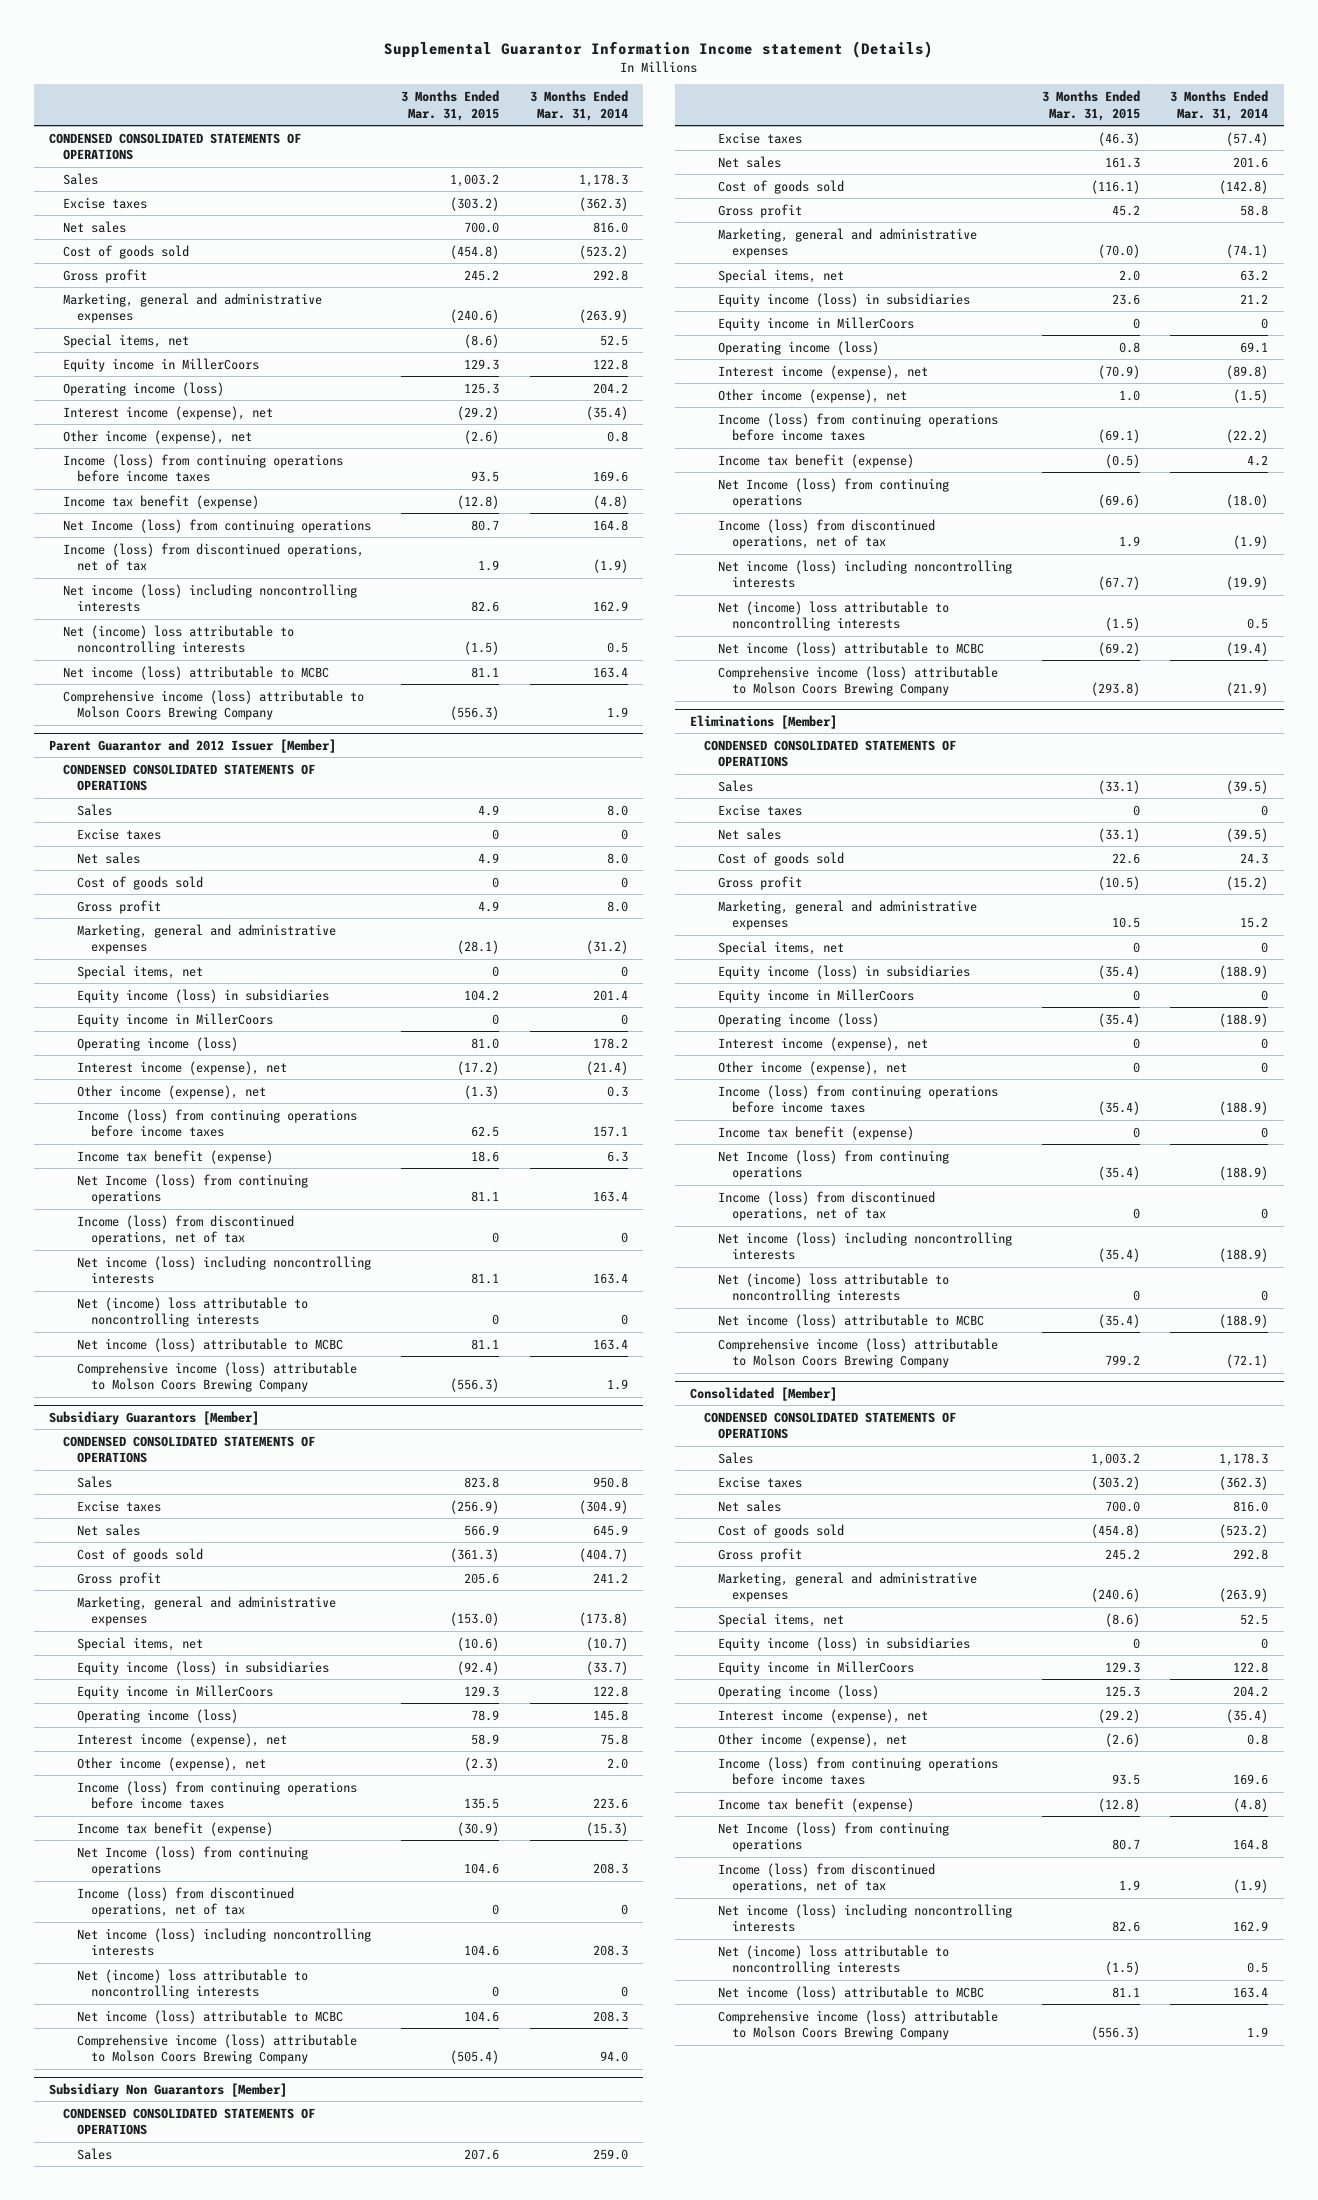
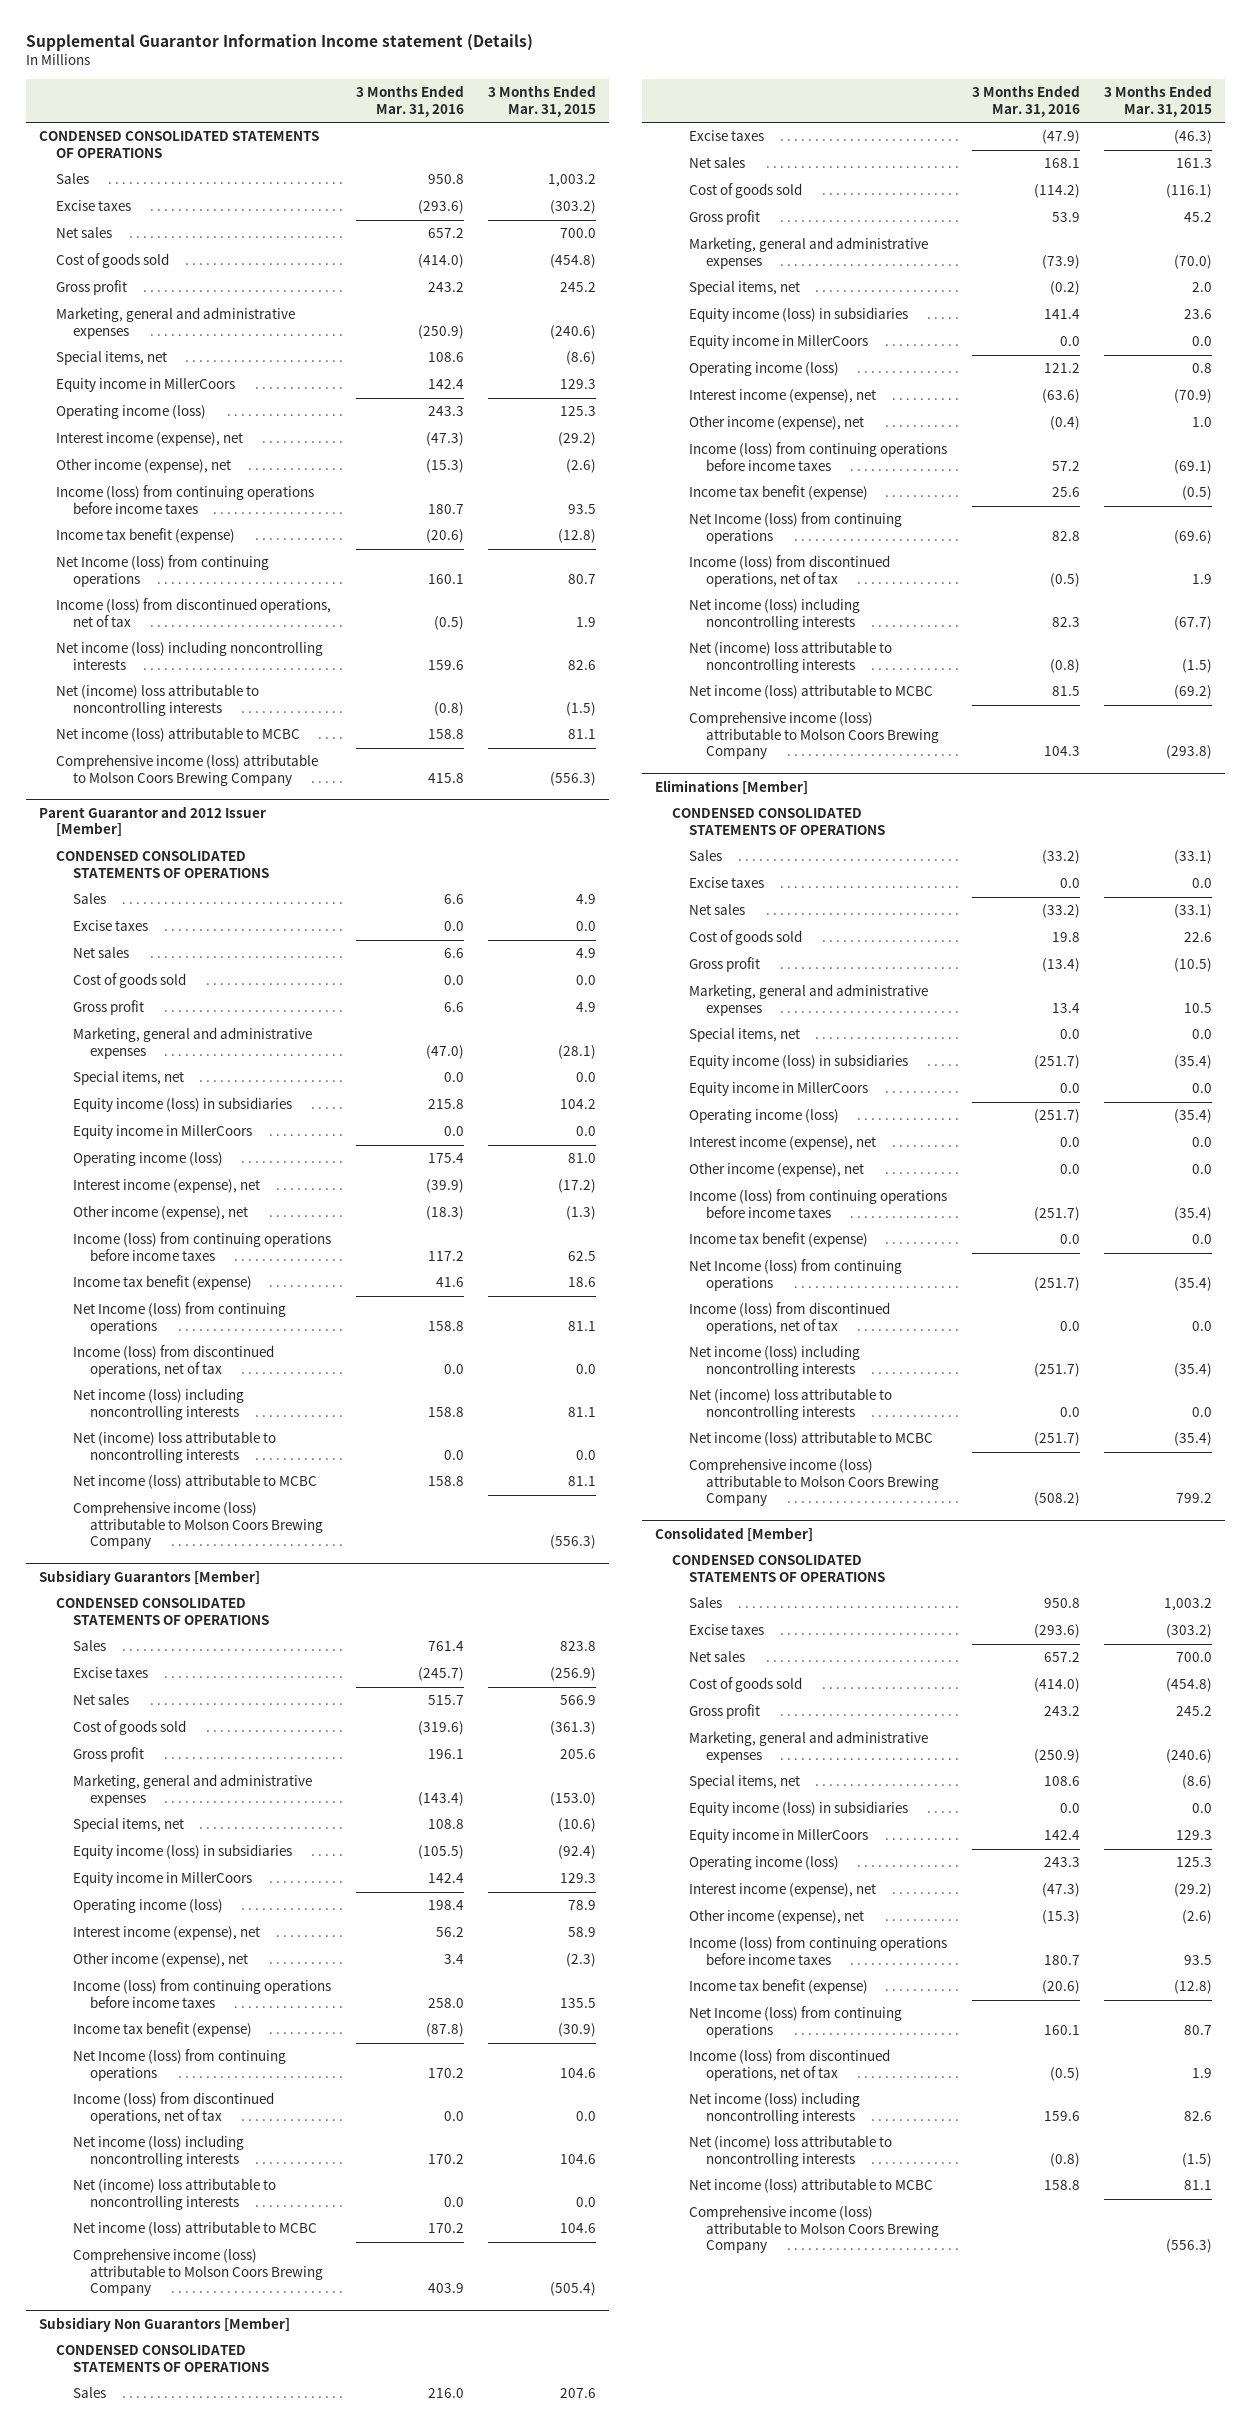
- | 3 Months Ended Mar. 31, 2015 | 3 Months Ended Mar. 31, 2014
+ | 3 Months Ended Mar. 31, 2016 | 3 Months Ended Mar. 31, 2015
@ Parent Guarantor and 2012 Issuer [Member]
- Excise taxes | 0 | 0
+ Excise taxes | 0.0 | 0.0
- Cost of goods sold | 0 | 0
+ Cost of goods sold | 0.0 | 0.0
- Special items, net | 0 | 0
+ Special items, net | 0.0 | 0.0
- Equity income in MillerCoors | 0 | 0
+ Equity income in MillerCoors | 0.0 | 0.0
- Income (loss) from discontinued operations, net of tax | 0 | 0
+ Income (loss) from discontinued operations, net of tax | 0.0 | 0.0
- Net (income) loss attributable to noncontrolling interests | 0 | 0
+ Net (income) loss attributable to noncontrolling interests | 0.0 | 0.0
@ Subsidiary Guarantors [Member]
- Income (loss) from discontinued operations, net of tax | 0 | 0
+ Income (loss) from discontinued operations, net of tax | 0.0 | 0.0
- Net (income) loss attributable to noncontrolling interests | 0 | 0
+ Net (income) loss attributable to noncontrolling interests | 0.0 | 0.0
@ Subsidiary Non Guarantors [Member]
- Equity income in MillerCoors | 0 | 0
+ Equity income in MillerCoors | 0.0 | 0.0
@ Eliminations [Member]
- Excise taxes | 0 | 0
+ Excise taxes | 0.0 | 0.0
- Special items, net | 0 | 0
+ Special items, net | 0.0 | 0.0
- Equity income in MillerCoors | 0 | 0
+ Equity income in MillerCoors | 0.0 | 0.0
- Interest income (expense), net | 0 | 0
- Other income (expense), net | 0 | 0
+ Interest income (expense), net | 0.0 | 0.0
+ Other income (expense), net | 0.0 | 0.0
- Income tax benefit (expense) | 0 | 0
+ Income tax benefit (expense) | 0.0 | 0.0
- Income (loss) from discontinued operations, net of tax | 0 | 0
+ Income (loss) from discontinued operations, net of tax | 0.0 | 0.0
- Net (income) loss attributable to noncontrolling interests | 0 | 0
+ Net (income) loss attributable to noncontrolling interests | 0.0 | 0.0
@ Consolidated [Member]
- Equity income (loss) in subsidiaries | 0 | 0
+ Equity income (loss) in subsidiaries | 0.0 | 0.0

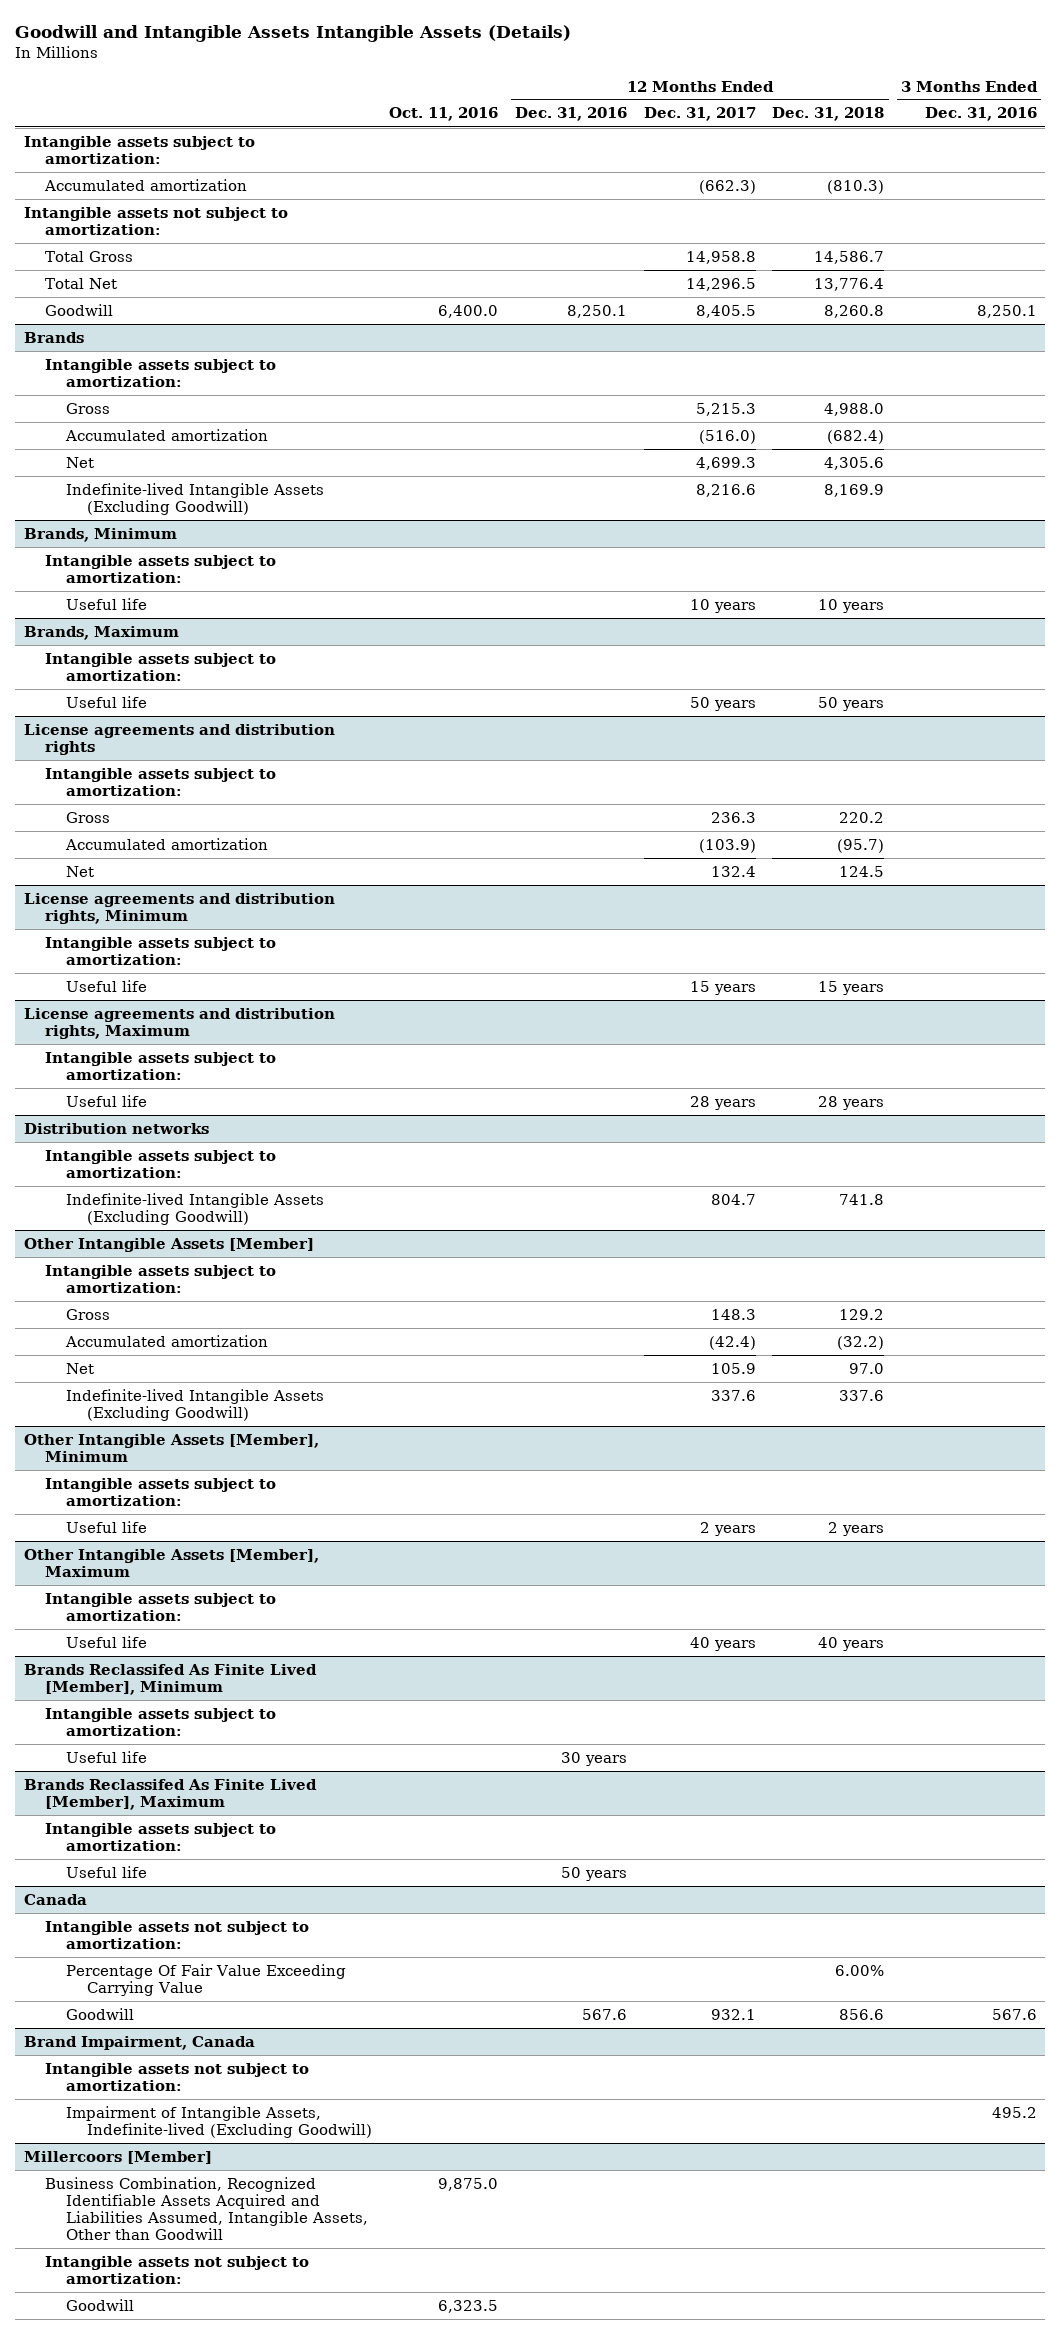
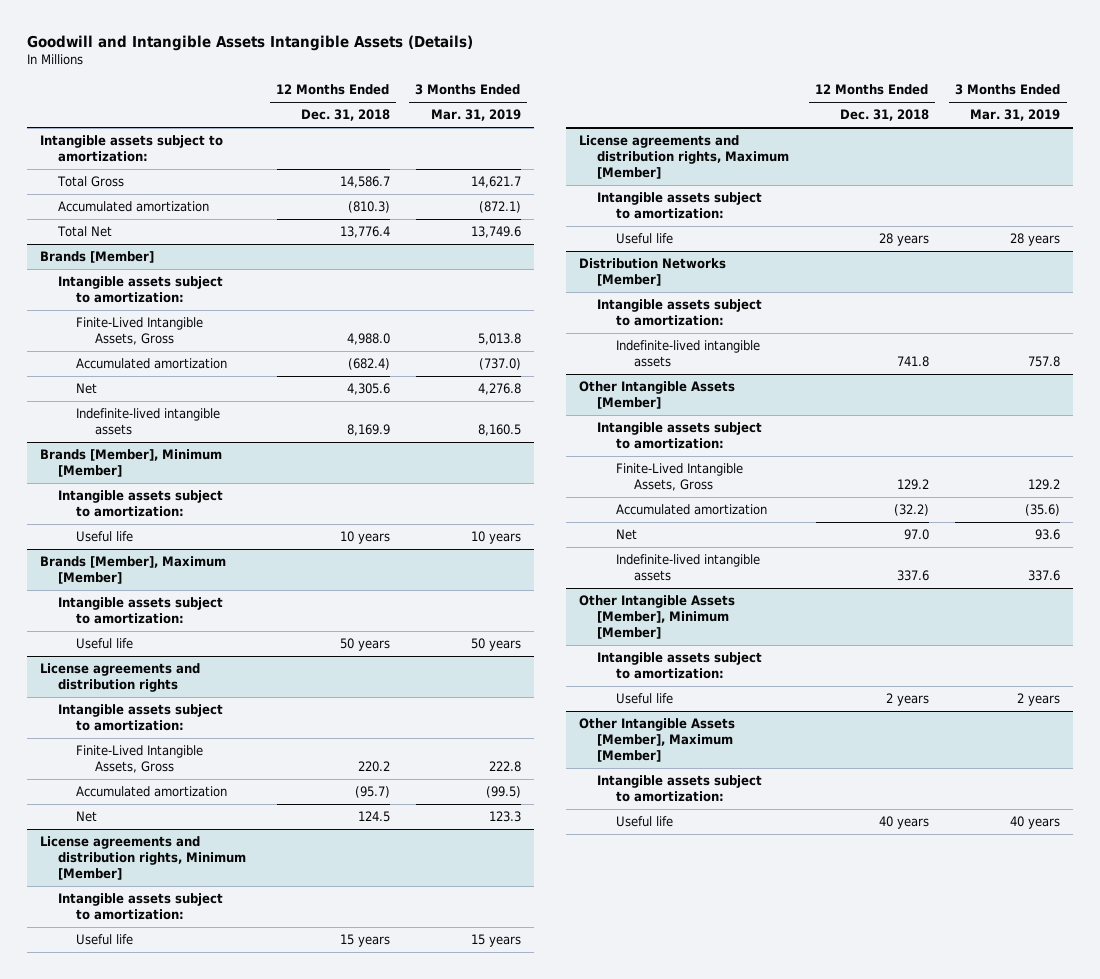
- | Oct. 11, 2016 | 12 Months Ended Dec. 31, 2016 | 12 Months Ended Dec. 31, 2017 | 12 Months Ended Dec. 31, 2018 | 3 Months Ended Dec. 31, 2016
+ | 12 Months Ended Dec. 31, 2018 | 3 Months Ended Mar. 31, 2019
- Intangible assets not subject to amortization:
moved down: Accumulated amortization | (810.3) | (872.1)
- Goodwill | 6,400.0 | 8,250.1 | 8,405.5 | 8,260.8 | 8,250.1
- Brands
+ Brands [Member]
- Gross | | | 5,215.3 | 4,988.0 |
+ Finite-Lived Intangible Assets, Gross | 4,988.0 | 5,013.8
- Indefinite-lived Intangible Assets (Excluding Goodwill) | | | 8,216.6 | 8,169.9 |
- Brands, Minimum
+ Indefinite-lived intangible assets | 8,169.9 | 8,160.5
+ Brands [Member], Minimum [Member]
- Brands, Maximum
+ Brands [Member], Maximum [Member]
@ License agreements and distribution rights
- Gross | | | 236.3 | 220.2 |
+ Finite-Lived Intangible Assets, Gross | 220.2 | 222.8
- License agreements and distribution rights, Minimum
+ License agreements and distribution rights, Minimum [Member]
- License agreements and distribution rights, Maximum
+ License agreements and distribution rights, Maximum [Member]
- Distribution networks
+ Distribution Networks [Member]
- Indefinite-lived Intangible Assets (Excluding Goodwill) | | | 804.7 | 741.8 |
+ Indefinite-lived intangible assets | 741.8 | 757.8
@ Other Intangible Assets [Member]
- Gross | | | 148.3 | 129.2 |
+ Finite-Lived Intangible Assets, Gross | 129.2 | 129.2
- Indefinite-lived Intangible Assets (Excluding Goodwill) | | | 337.6 | 337.6 |
- Other Intangible Assets [Member], Minimum
@ Other Intangible Assets [Member]
+ Indefinite-lived intangible assets | 337.6 | 337.6
+ Other Intangible Assets [Member], Minimum [Member]
- Other Intangible Assets [Member], Maximum
+ Other Intangible Assets [Member], Maximum [Member]
- Brands Reclassifed As Finite Lived [Member], Minimum
- Intangible assets subject to amortization:
- Useful life | | 30 years | | |
- Brands Reclassifed As Finite Lived [Member], Maximum
- Intangible assets subject to amortization:
- Useful life | | 50 years | | |
- Canada
- Intangible assets not subject to amortization:
- Percentage Of Fair Value Exceeding Carrying Value | | | | 6.00% |
- Goodwill | | 567.6 | 932.1 | 856.6 | 567.6
- Brand Impairment, Canada
- Intangible assets not subject to amortization:
- Impairment of Intangible Assets, Indefinite-lived (Excluding Goodwill) | | | | | 495.2
- Millercoors [Member]
- Business Combination, Recognized Identifiable Assets Acquired and Liabilities Assumed, Intangible Assets, Other than Goodwill | 9,875.0 | | | |
- Intangible assets not subject to amortization:
- Goodwill | 6,323.5 | | | |

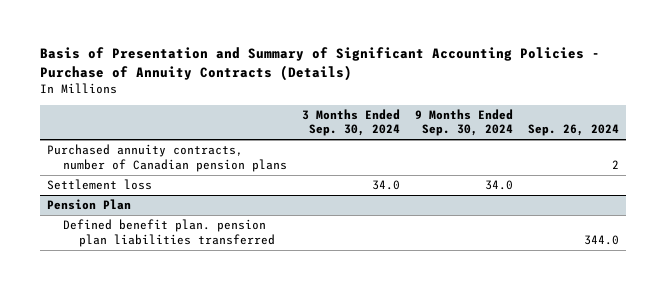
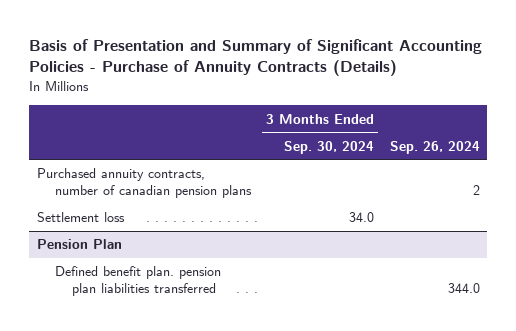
- | 3 Months Ended Sep. 30, 2024 | 9 Months Ended Sep. 30, 2024 | Sep. 26, 2024
+ | 3 Months Ended Sep. 30, 2024 | Sep. 26, 2024
- Purchased annuity contracts, number of Canadian pension plans | | | 2
+ Purchased annuity contracts, number of canadian pension plans | | 2

